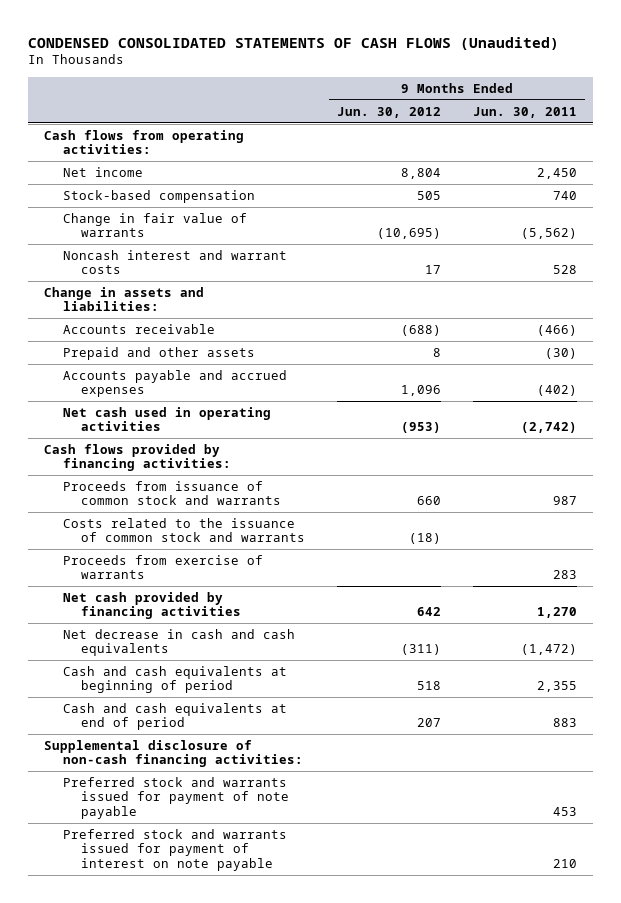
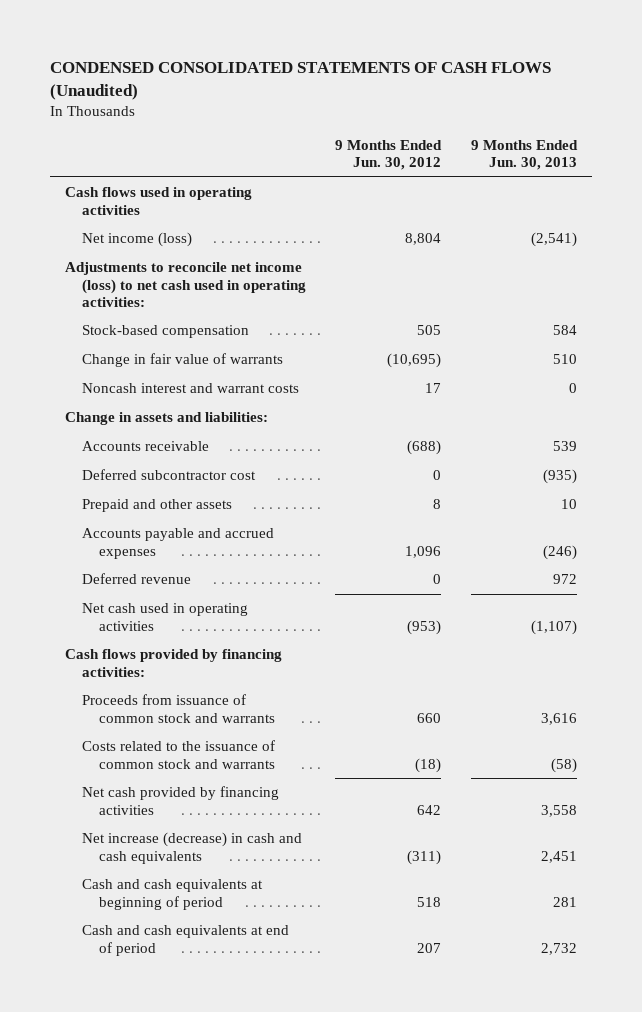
- | 9 Months Ended Jun. 30, 2012 | 9 Months Ended Jun. 30, 2011
+ | 9 Months Ended Jun. 30, 2012 | 9 Months Ended Jun. 30, 2013
- Cash flows from operating activities:
- Net income | 8,804 | 2,450
+ Cash flows used in operating activities
+ Net income (loss) | 8,804 | (2,541)
+ Adjustments to reconcile net income (loss) to net cash used in operating activities:
+ Deferred subcontractor cost | 0 | (935)
+ Deferred revenue | 0 | 972
- Proceeds from exercise of warrants | | 283
- Net decrease in cash and cash equivalents | (311) | (1,472)
+ Net increase (decrease) in cash and cash equivalents | (311) | 2,451
- Supplemental disclosure of non-cash financing activities:
- Preferred stock and warrants issued for payment of note payable | | 453
- Preferred stock and warrants issued for payment of interest on note payable | | 210

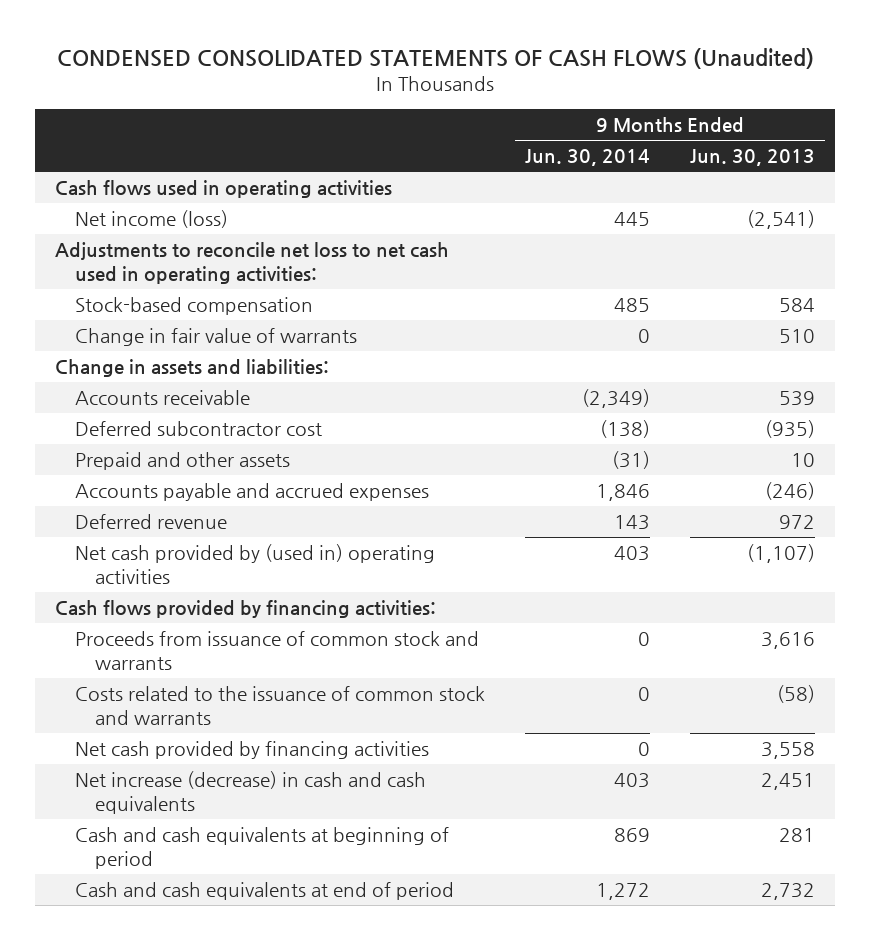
- | 9 Months Ended Jun. 30, 2012 | 9 Months Ended Jun. 30, 2013
+ | 9 Months Ended Jun. 30, 2014 | 9 Months Ended Jun. 30, 2013
- Adjustments to reconcile net income (loss) to net cash used in operating activities:
+ Adjustments to reconcile net loss to net cash used in operating activities:
- Noncash interest and warrant costs | 17 | 0
- Net cash used in operating activities | (953) | (1,107)
+ Net cash provided by (used in) operating activities | 403 | (1,107)

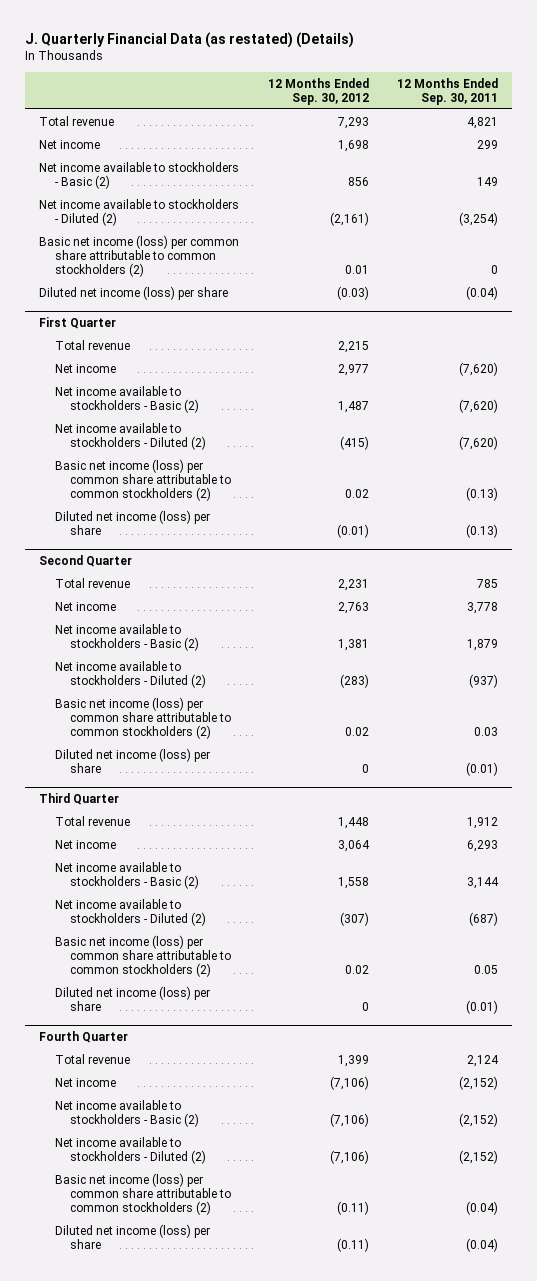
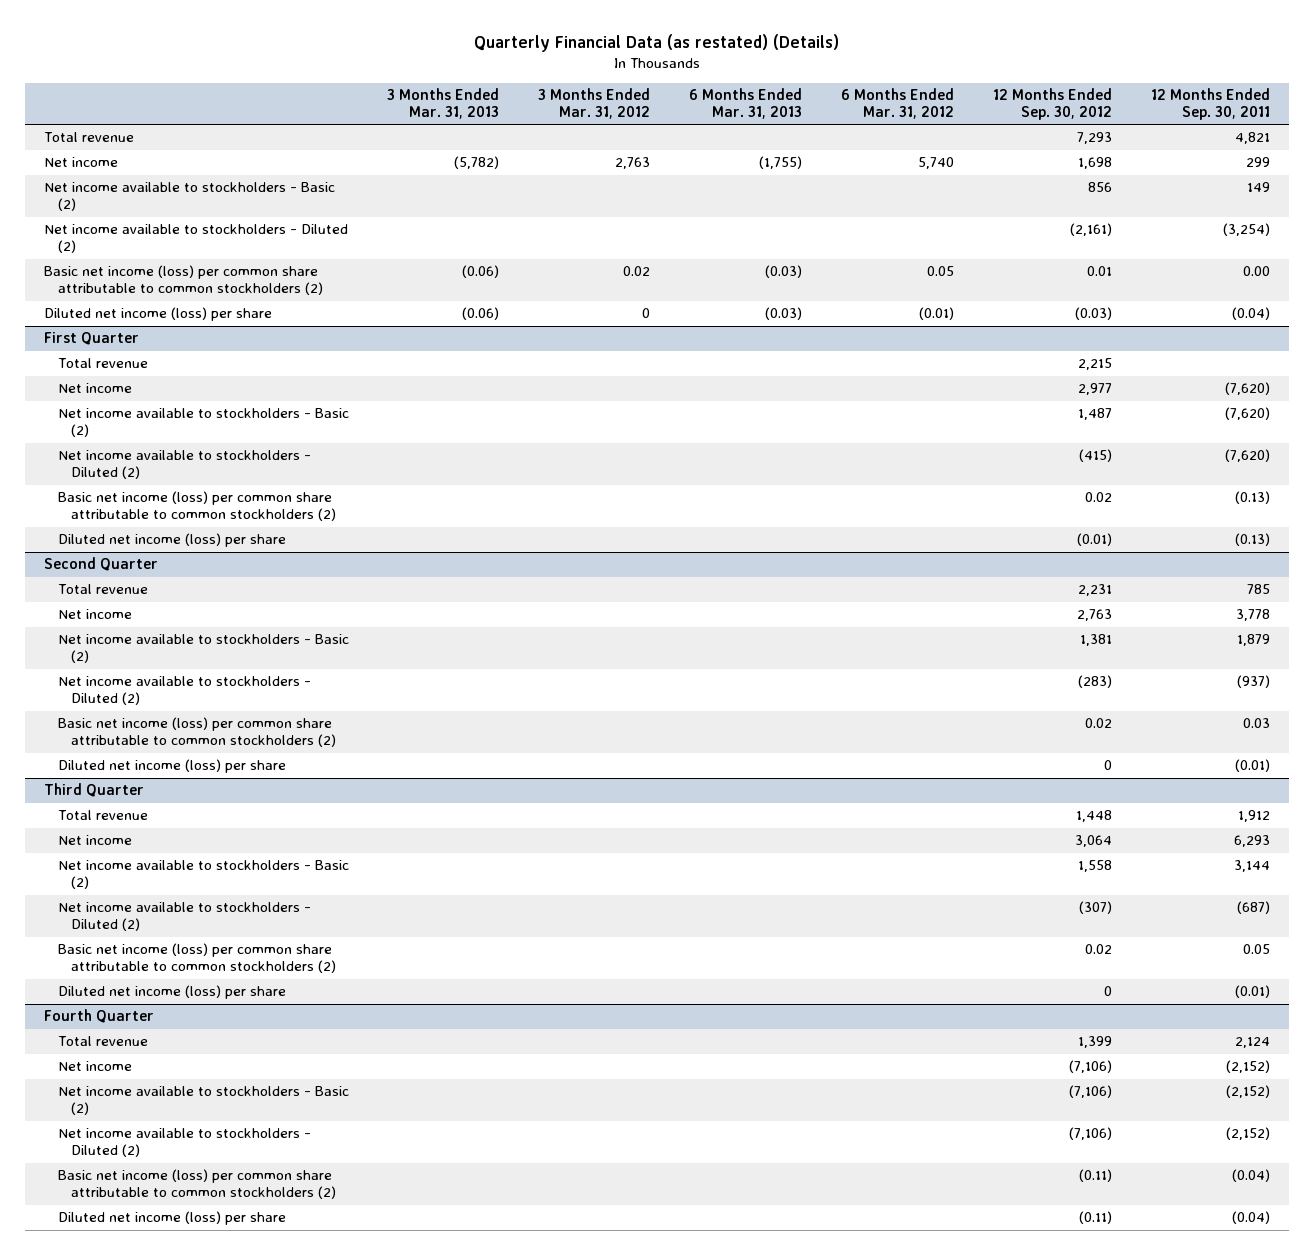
- J. Quarterly Financial Data (as restated) (Details)
+ Quarterly Financial Data (as restated) (Details)
- | 12 Months Ended Sep. 30, 2012 | 12 Months Ended Sep. 30, 2011
+ | 3 Months Ended Mar. 31, 2013 | 3 Months Ended Mar. 31, 2012 | 6 Months Ended Mar. 31, 2013 | 6 Months Ended Mar. 31, 2012 | 12 Months Ended Sep. 30, 2012 | 12 Months Ended Sep. 30, 2011
- Basic net income (loss) per common share attributable to common stockholders (2) | 0.01 | 0
+ Basic net income (loss) per common share attributable to common stockholders (2) | (0.06) | 0.02 | (0.03) | 0.05 | 0.01 | 0.00

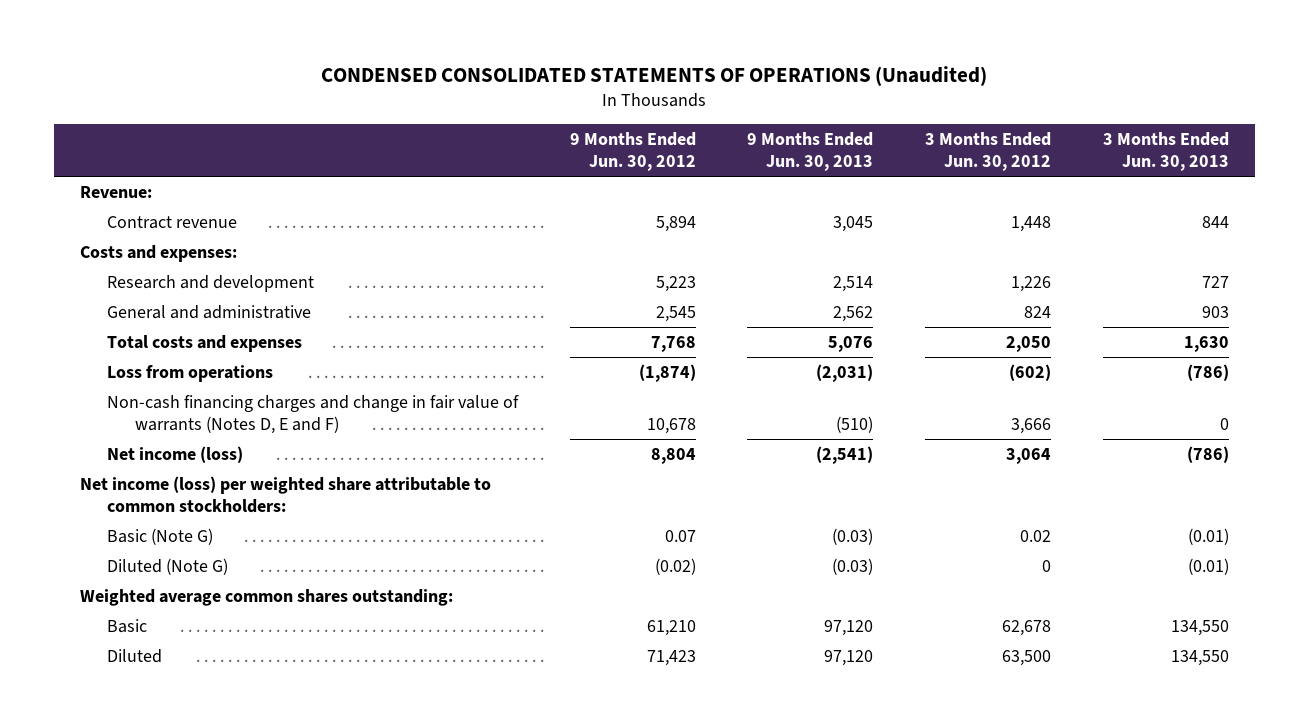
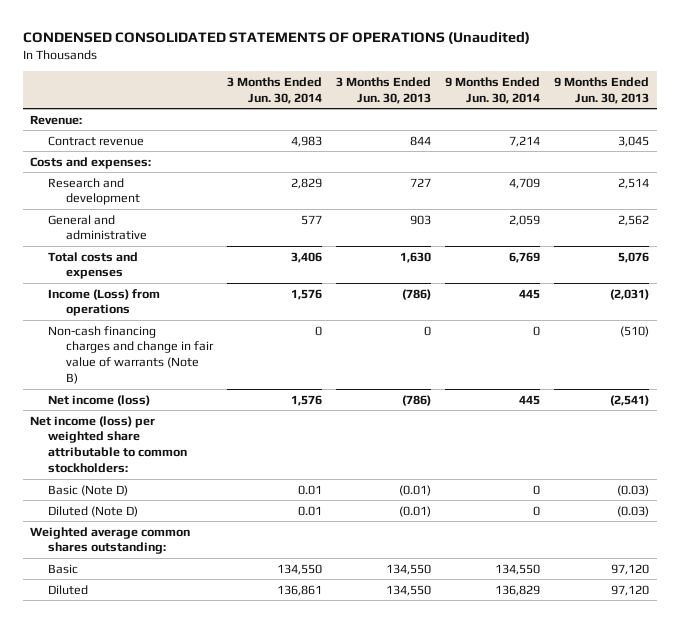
- | 9 Months Ended Jun. 30, 2012 | 9 Months Ended Jun. 30, 2013 | 3 Months Ended Jun. 30, 2012 | 3 Months Ended Jun. 30, 2013
+ | 3 Months Ended Jun. 30, 2014 | 3 Months Ended Jun. 30, 2013 | 9 Months Ended Jun. 30, 2014 | 9 Months Ended Jun. 30, 2013
- Loss from operations | (1,874) | (2,031) | (602) | (786)
- Non-cash financing charges and change in fair value of warrants (Notes D, E and F) | 10,678 | (510) | 3,666 | 0
+ Income (Loss) from operations | 1,576 | (786) | 445 | (2,031)
+ Non-cash financing charges and change in fair value of warrants (Note B) | 0 | 0 | 0 | (510)
- Basic (Note G) | 0.07 | (0.03) | 0.02 | (0.01)
- Diluted (Note G) | (0.02) | (0.03) | 0 | (0.01)
+ Basic (Note D) | 0.01 | (0.01) | 0 | (0.03)
+ Diluted (Note D) | 0.01 | (0.01) | 0 | (0.03)

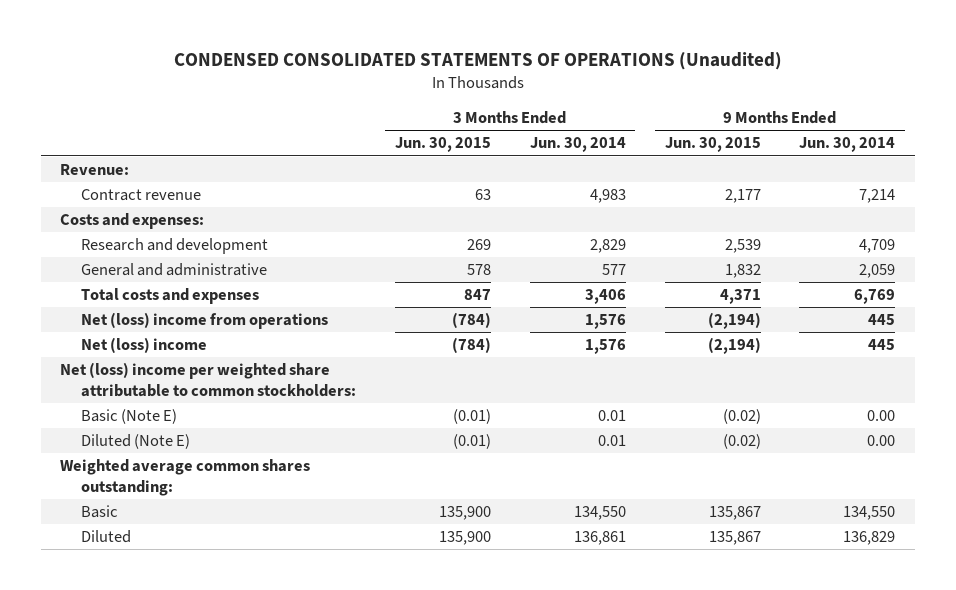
- | 3 Months Ended Jun. 30, 2014 | 3 Months Ended Jun. 30, 2013 | 9 Months Ended Jun. 30, 2014 | 9 Months Ended Jun. 30, 2013
+ | 3 Months Ended Jun. 30, 2015 | 3 Months Ended Jun. 30, 2014 | 9 Months Ended Jun. 30, 2015 | 9 Months Ended Jun. 30, 2014
- Income (Loss) from operations | 1,576 | (786) | 445 | (2,031)
- Non-cash financing charges and change in fair value of warrants (Note B) | 0 | 0 | 0 | (510)
- Net income (loss) | 1,576 | (786) | 445 | (2,541)
- Net income (loss) per weighted share attributable to common stockholders:
- Basic (Note D) | 0.01 | (0.01) | 0 | (0.03)
- Diluted (Note D) | 0.01 | (0.01) | 0 | (0.03)
+ Net (loss) income from operations | (784) | 1,576 | (2,194) | 445
+ Net (loss) income | (784) | 1,576 | (2,194) | 445
+ Net (loss) income per weighted share attributable to common stockholders:
+ Basic (Note E) | (0.01) | 0.01 | (0.02) | 0.00
+ Diluted (Note E) | (0.01) | 0.01 | (0.02) | 0.00

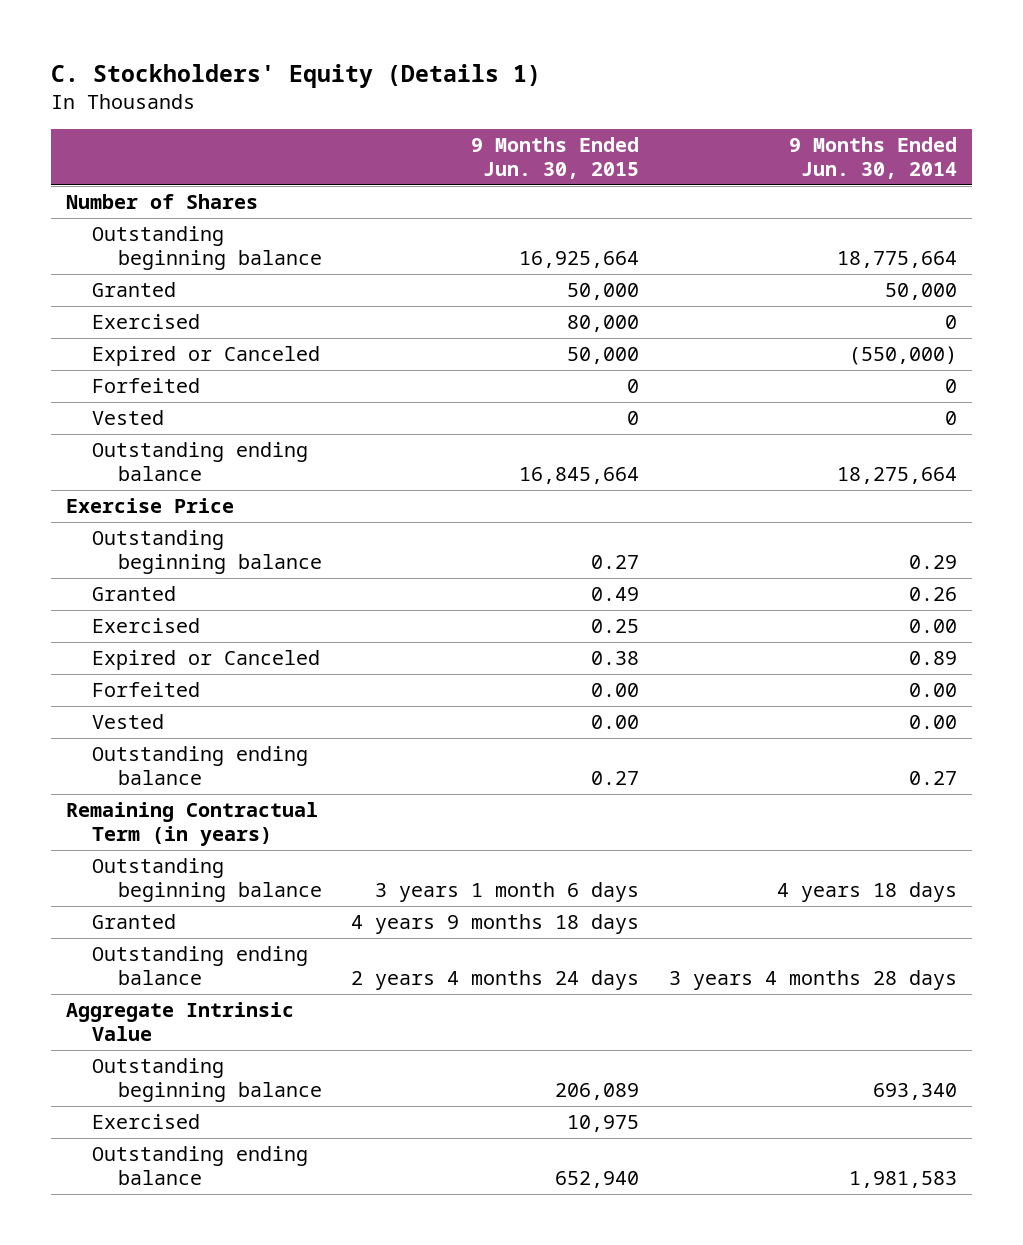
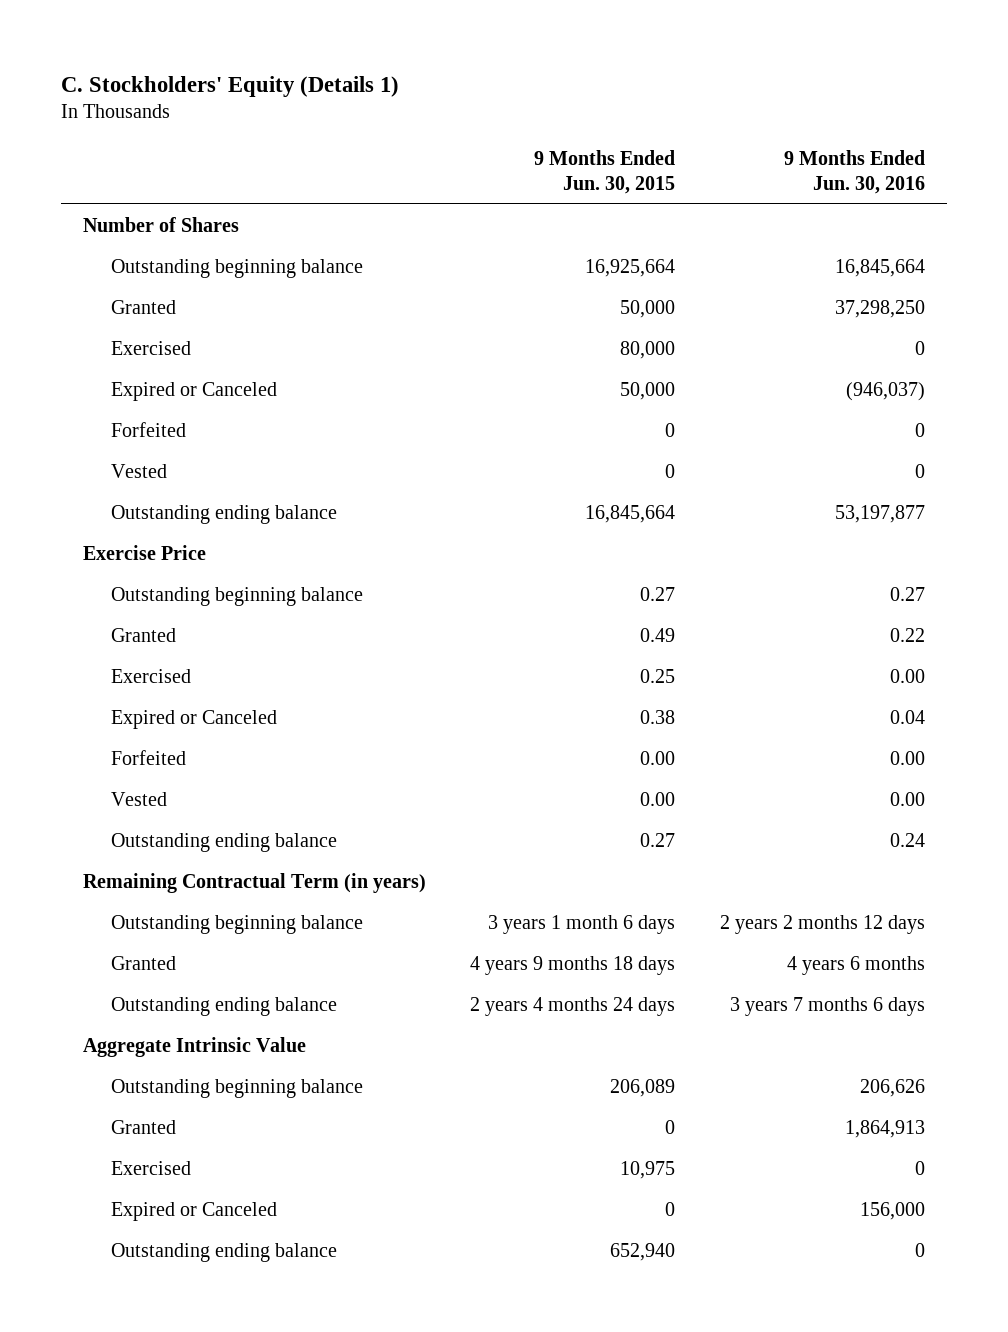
- | 9 Months Ended Jun. 30, 2015 | 9 Months Ended Jun. 30, 2014
+ | 9 Months Ended Jun. 30, 2015 | 9 Months Ended Jun. 30, 2016
+ Granted | 0 | 1,864,913
+ Expired or Canceled | 0 | 156,000

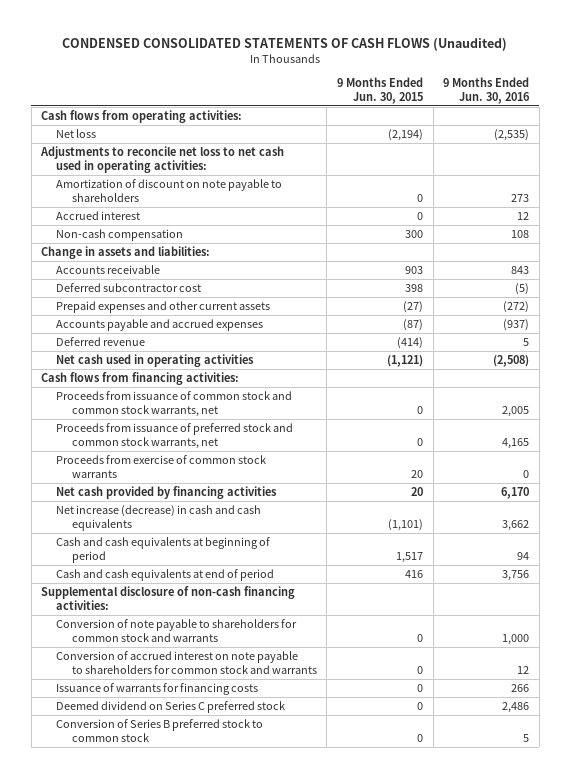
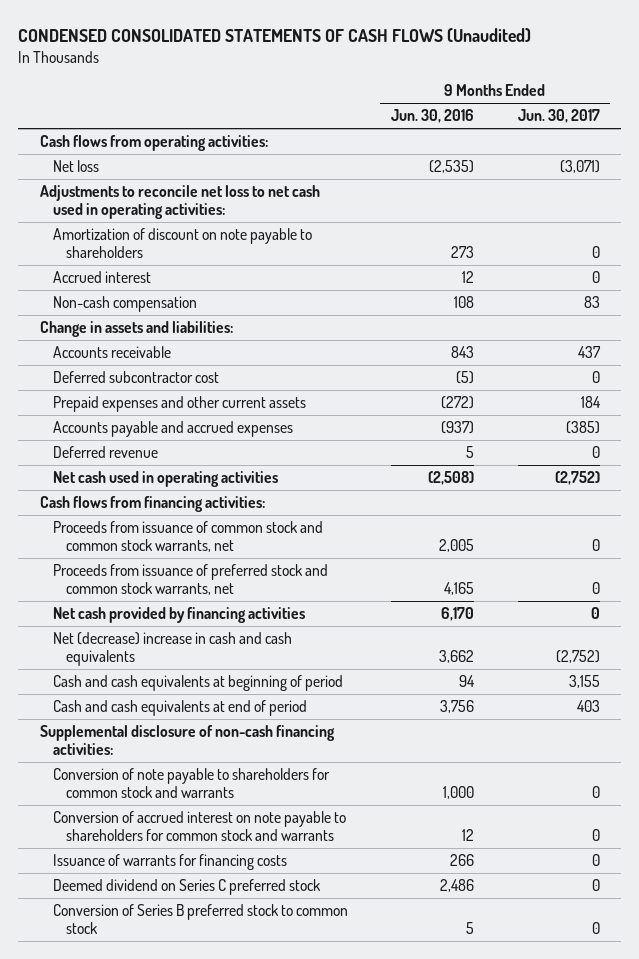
- | 9 Months Ended Jun. 30, 2015 | 9 Months Ended Jun. 30, 2016
+ | 9 Months Ended Jun. 30, 2016 | 9 Months Ended Jun. 30, 2017
- Proceeds from exercise of common stock warrants | 20 | 0
- Net increase (decrease) in cash and cash equivalents | (1,101) | 3,662
+ Net (decrease) increase in cash and cash equivalents | 3,662 | (2,752)

